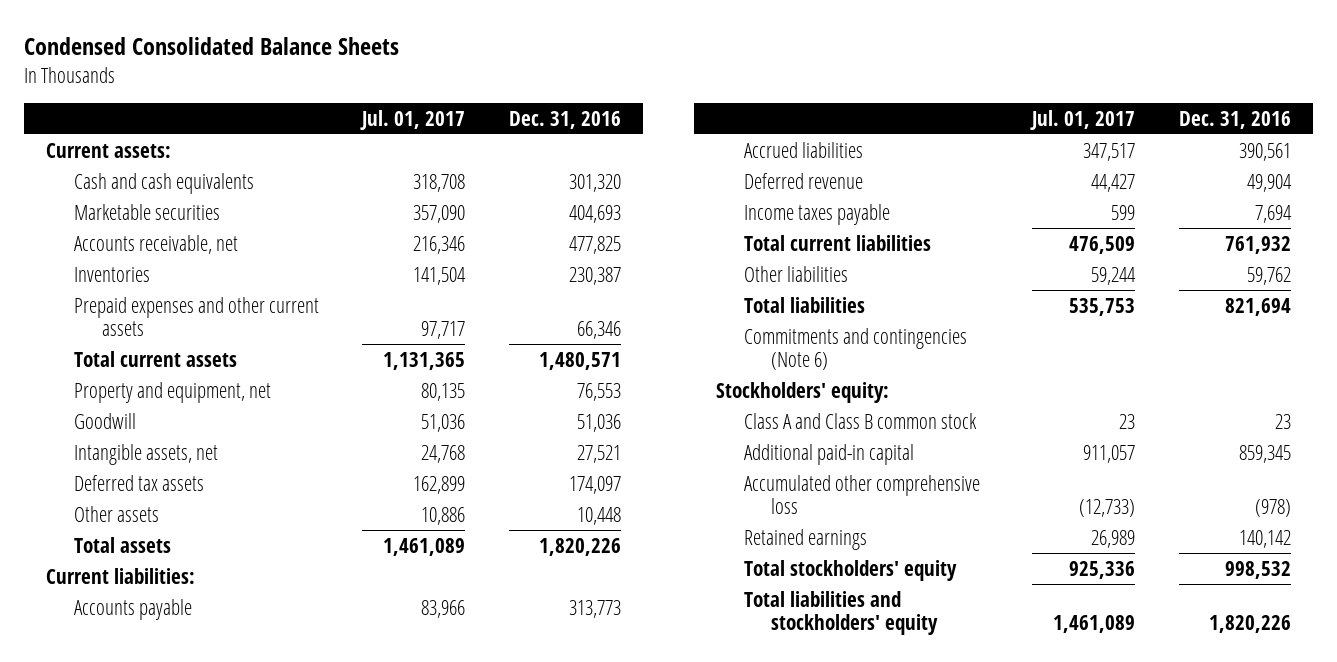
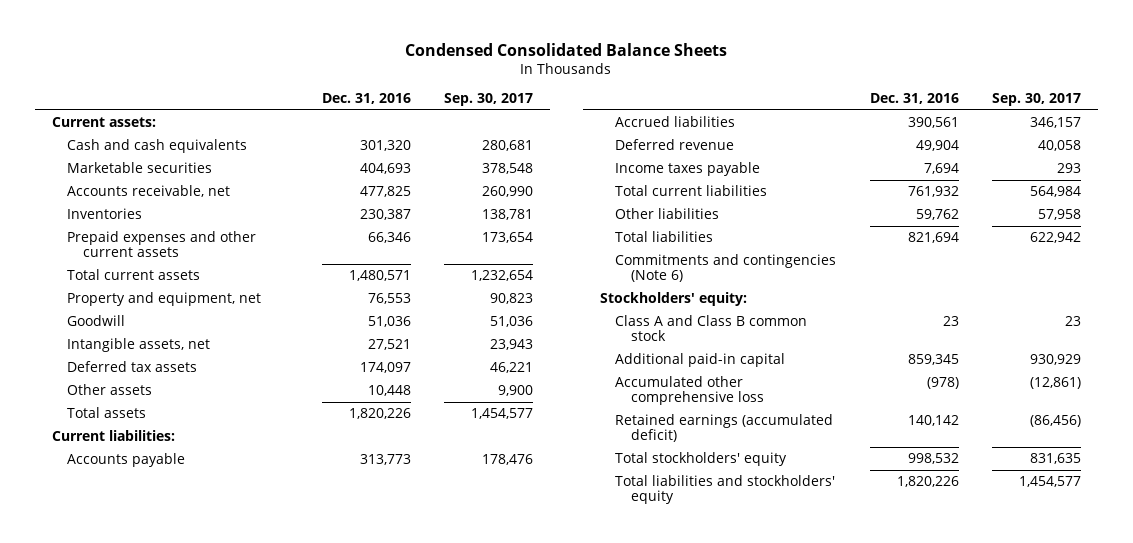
- | Jul. 01, 2017 | Dec. 31, 2016
+ | Dec. 31, 2016 | Sep. 30, 2017
- Retained earnings | 26,989 | 140,142
+ Retained earnings (accumulated deficit) | 140,142 | (86,456)

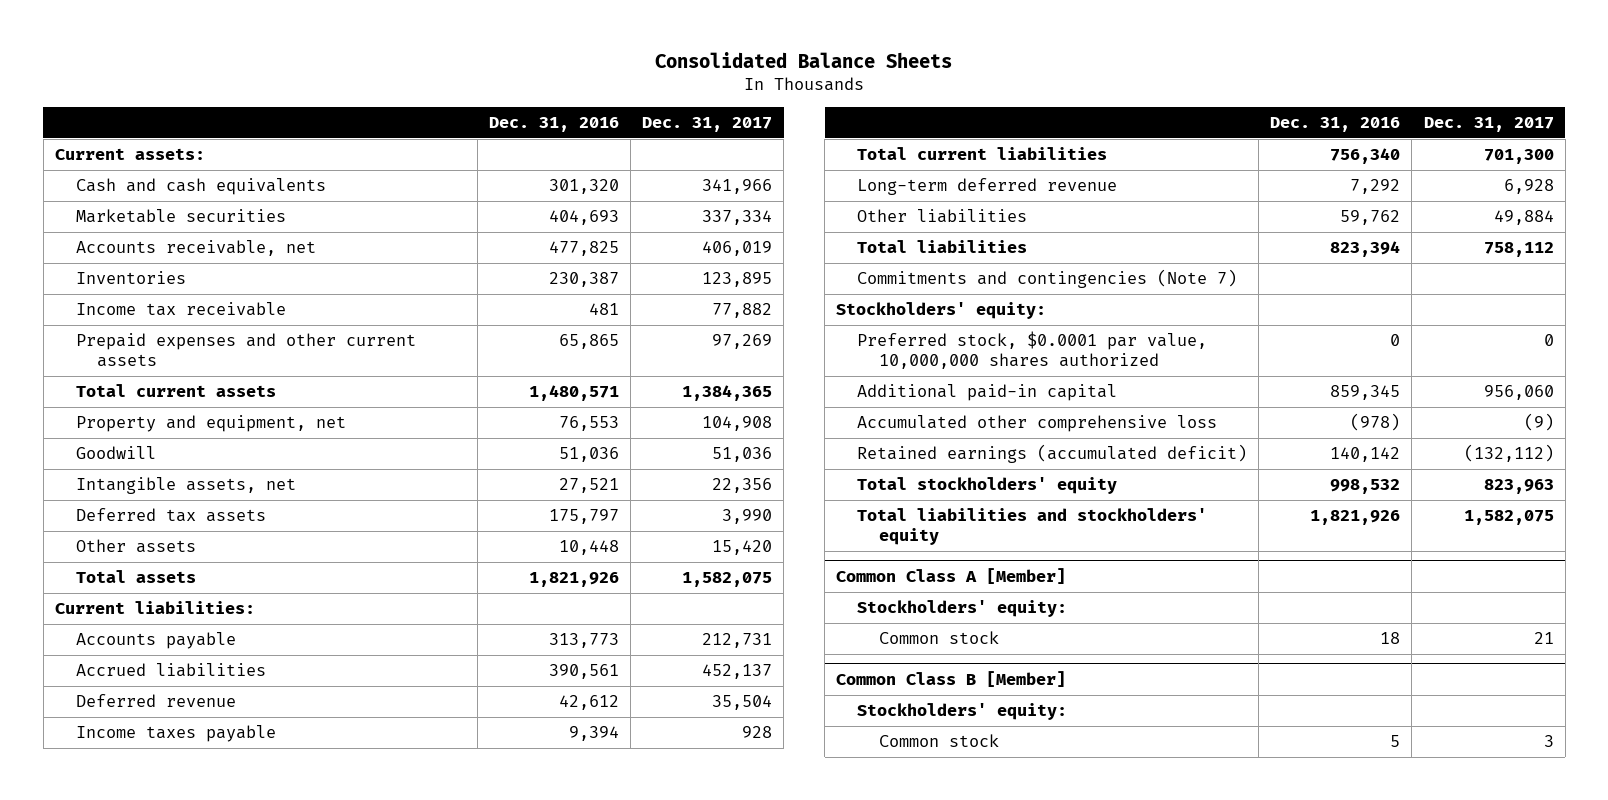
- Condensed Consolidated Balance Sheets
+ Consolidated Balance Sheets
- | Dec. 31, 2016 | Sep. 30, 2017
+ | Dec. 31, 2016 | Dec. 31, 2017
- Prepaid expenses and other current assets | 66,346 | 173,654
+ Income tax receivable | 481 | 77,882
+ Prepaid expenses and other current assets | 65,865 | 97,269
- Deferred tax assets | 174,097 | 46,221
+ Deferred tax assets | 175,797 | 3,990
- Total assets | 1,820,226 | 1,454,577
+ Total assets | 1,821,926 | 1,582,075
- Deferred revenue | 49,904 | 40,058
- Income taxes payable | 7,694 | 293
- Total current liabilities | 761,932 | 564,984
+ Deferred revenue | 42,612 | 35,504
+ Income taxes payable | 9,394 | 928
+ Total current liabilities | 756,340 | 701,300
+ Long-term deferred revenue | 7,292 | 6,928
- Total liabilities | 821,694 | 622,942
- Commitments and contingencies (Note 6)
+ Total liabilities | 823,394 | 758,112
+ Commitments and contingencies (Note 7)
- Class A and Class B common stock | 23 | 23
+ Preferred stock, $0.0001 par value, 10,000,000 shares authorized | 0 | 0
- Total liabilities and stockholders' equity | 1,820,226 | 1,454,577
+ Total liabilities and stockholders' equity | 1,821,926 | 1,582,075
+ Common Class A [Member]
+ Stockholders' equity:
+ Common stock | 18 | 21
+ Common Class B [Member]
+ Stockholders' equity:
+ Common stock | 5 | 3

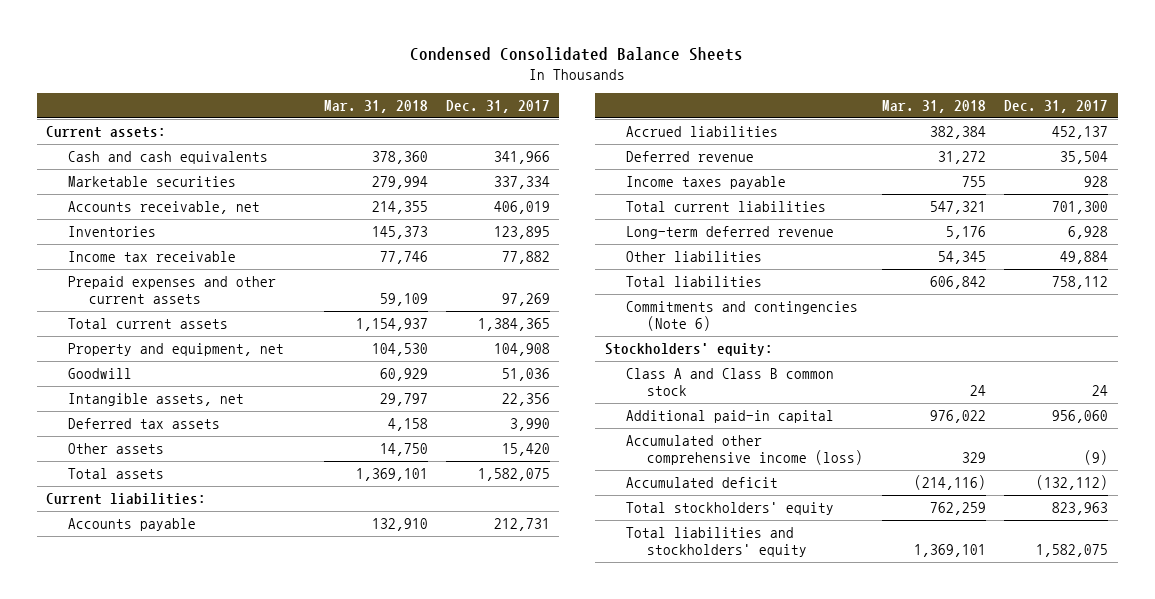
- Consolidated Balance Sheets
+ Condensed Consolidated Balance Sheets
- | Dec. 31, 2016 | Dec. 31, 2017
+ | Mar. 31, 2018 | Dec. 31, 2017
- Commitments and contingencies (Note 7)
+ Commitments and contingencies (Note 6)
- Preferred stock, $0.0001 par value, 10,000,000 shares authorized | 0 | 0
+ Class A and Class B common stock | 24 | 24
- Accumulated other comprehensive loss | (978) | (9)
- Retained earnings (accumulated deficit) | 140,142 | (132,112)
+ Accumulated other comprehensive income (loss) | 329 | (9)
+ Accumulated deficit | (214,116) | (132,112)
- Common Class A [Member]
- Stockholders' equity:
- Common stock | 18 | 21
- Common Class B [Member]
- Stockholders' equity:
- Common stock | 5 | 3

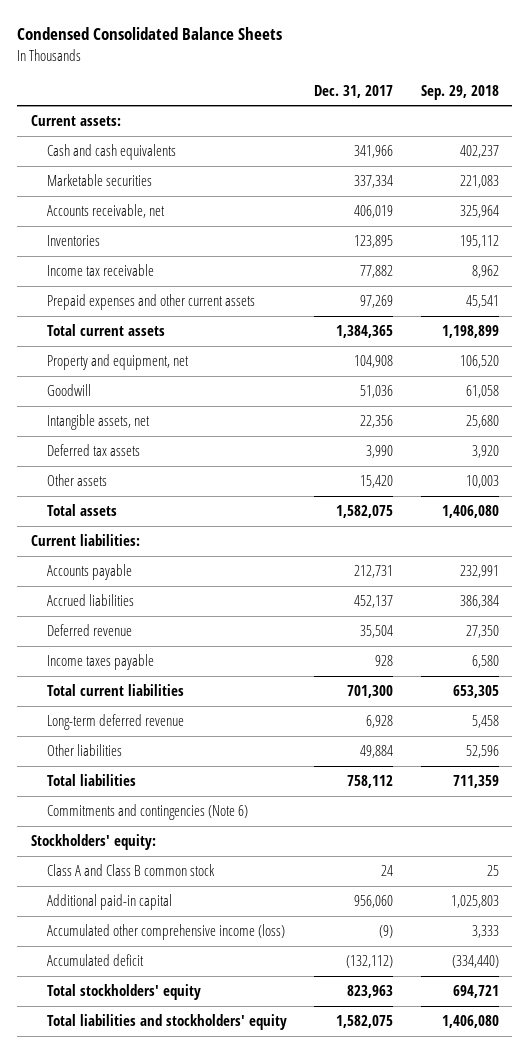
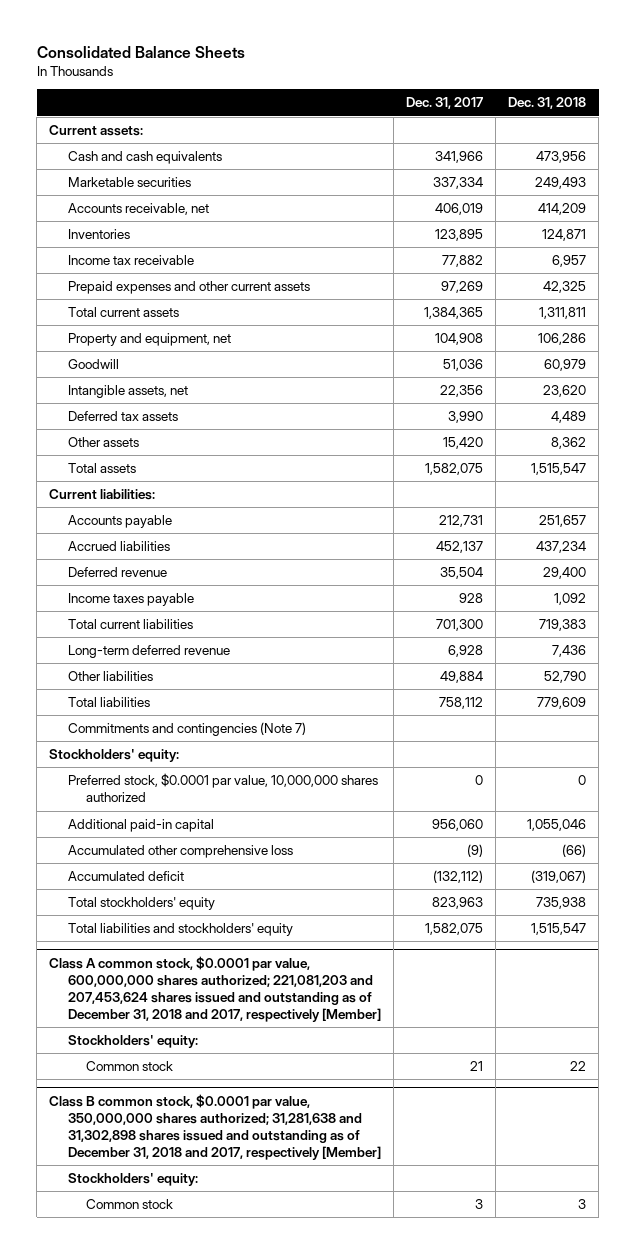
- Condensed Consolidated Balance Sheets
+ Consolidated Balance Sheets
- | Dec. 31, 2017 | Sep. 29, 2018
+ | Dec. 31, 2017 | Dec. 31, 2018
- Commitments and contingencies (Note 6)
+ Commitments and contingencies (Note 7)
- Class A and Class B common stock | 24 | 25
+ Preferred stock, $0.0001 par value, 10,000,000 shares authorized | 0 | 0
- Accumulated other comprehensive income (loss) | (9) | 3,333
+ Accumulated other comprehensive loss | (9) | (66)
+ Class A common stock, $0.0001 par value, 600,000,000 shares authorized; 221,081,203 and 207,453,624 shares issued and outstanding as of December 31, 2018 and 2017, respectively [Member]
+ Stockholders' equity:
+ Common stock | 21 | 22
+ Class B common stock, $0.0001 par value, 350,000,000 shares authorized; 31,281,638 and 31,302,898 shares issued and outstanding as of December 31, 2018 and 2017, respectively [Member]
+ Stockholders' equity:
+ Common stock | 3 | 3

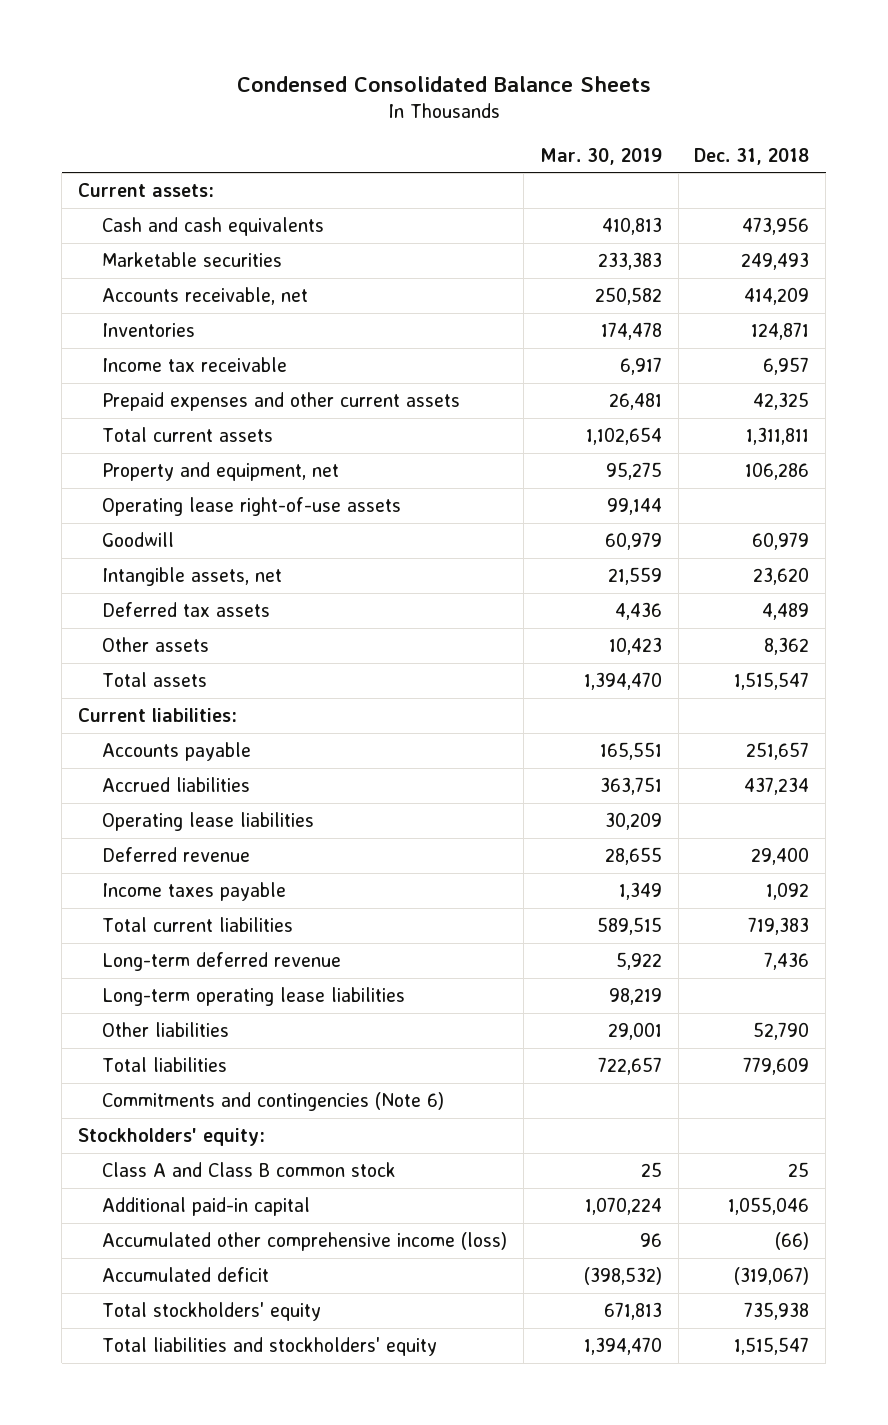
- Consolidated Balance Sheets
+ Condensed Consolidated Balance Sheets
- | Dec. 31, 2017 | Dec. 31, 2018
+ | Mar. 30, 2019 | Dec. 31, 2018
+ Operating lease right-of-use assets | 99,144 |
+ Operating lease liabilities | 30,209 |
+ Long-term operating lease liabilities | 98,219 |
- Commitments and contingencies (Note 7)
+ Commitments and contingencies (Note 6)
- Preferred stock, $0.0001 par value, 10,000,000 shares authorized | 0 | 0
+ Class A and Class B common stock | 25 | 25
- Accumulated other comprehensive loss | (9) | (66)
+ Accumulated other comprehensive income (loss) | 96 | (66)
- Class A common stock, $0.0001 par value, 600,000,000 shares authorized; 221,081,203 and 207,453,624 shares issued and outstanding as of December 31, 2018 and 2017, respectively [Member]
- Stockholders' equity:
- Common stock | 21 | 22
- Class B common stock, $0.0001 par value, 350,000,000 shares authorized; 31,281,638 and 31,302,898 shares issued and outstanding as of December 31, 2018 and 2017, respectively [Member]
- Stockholders' equity:
- Common stock | 3 | 3

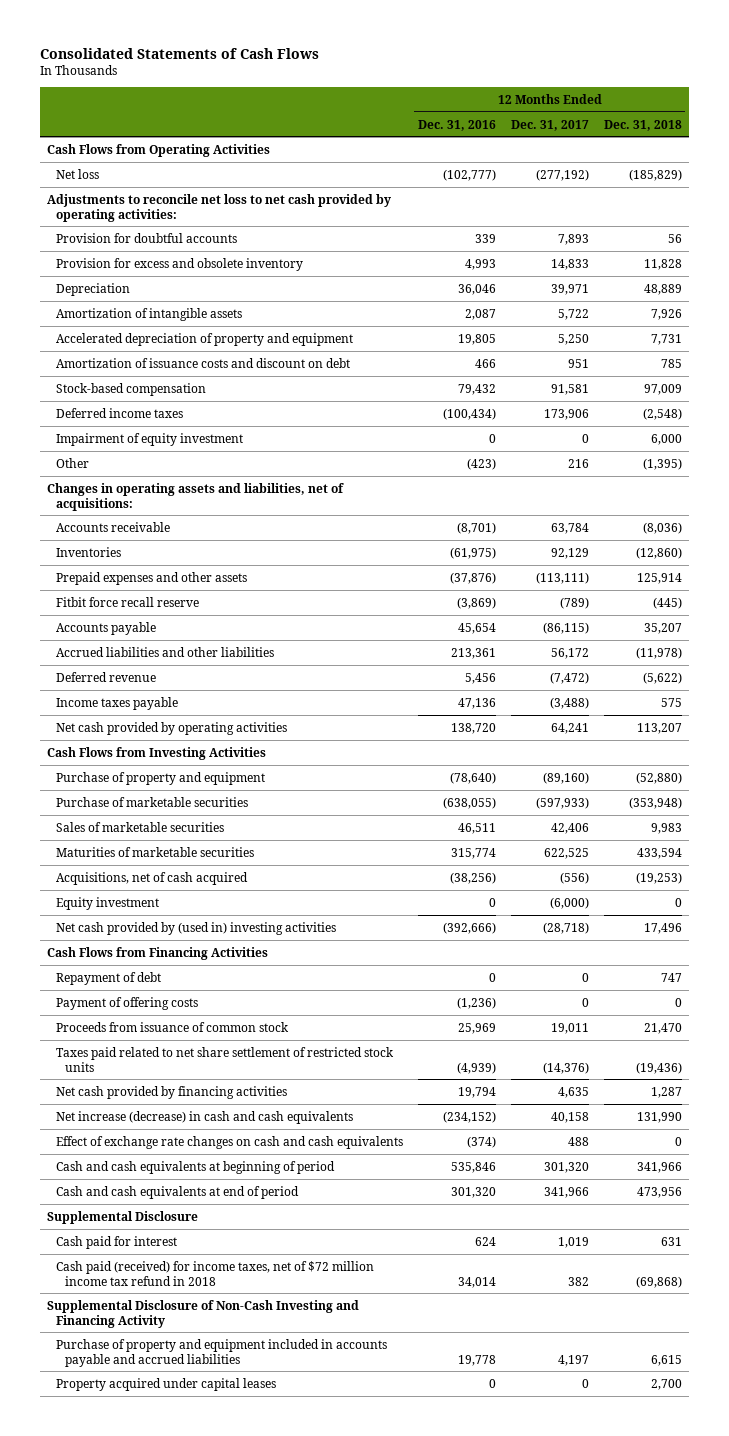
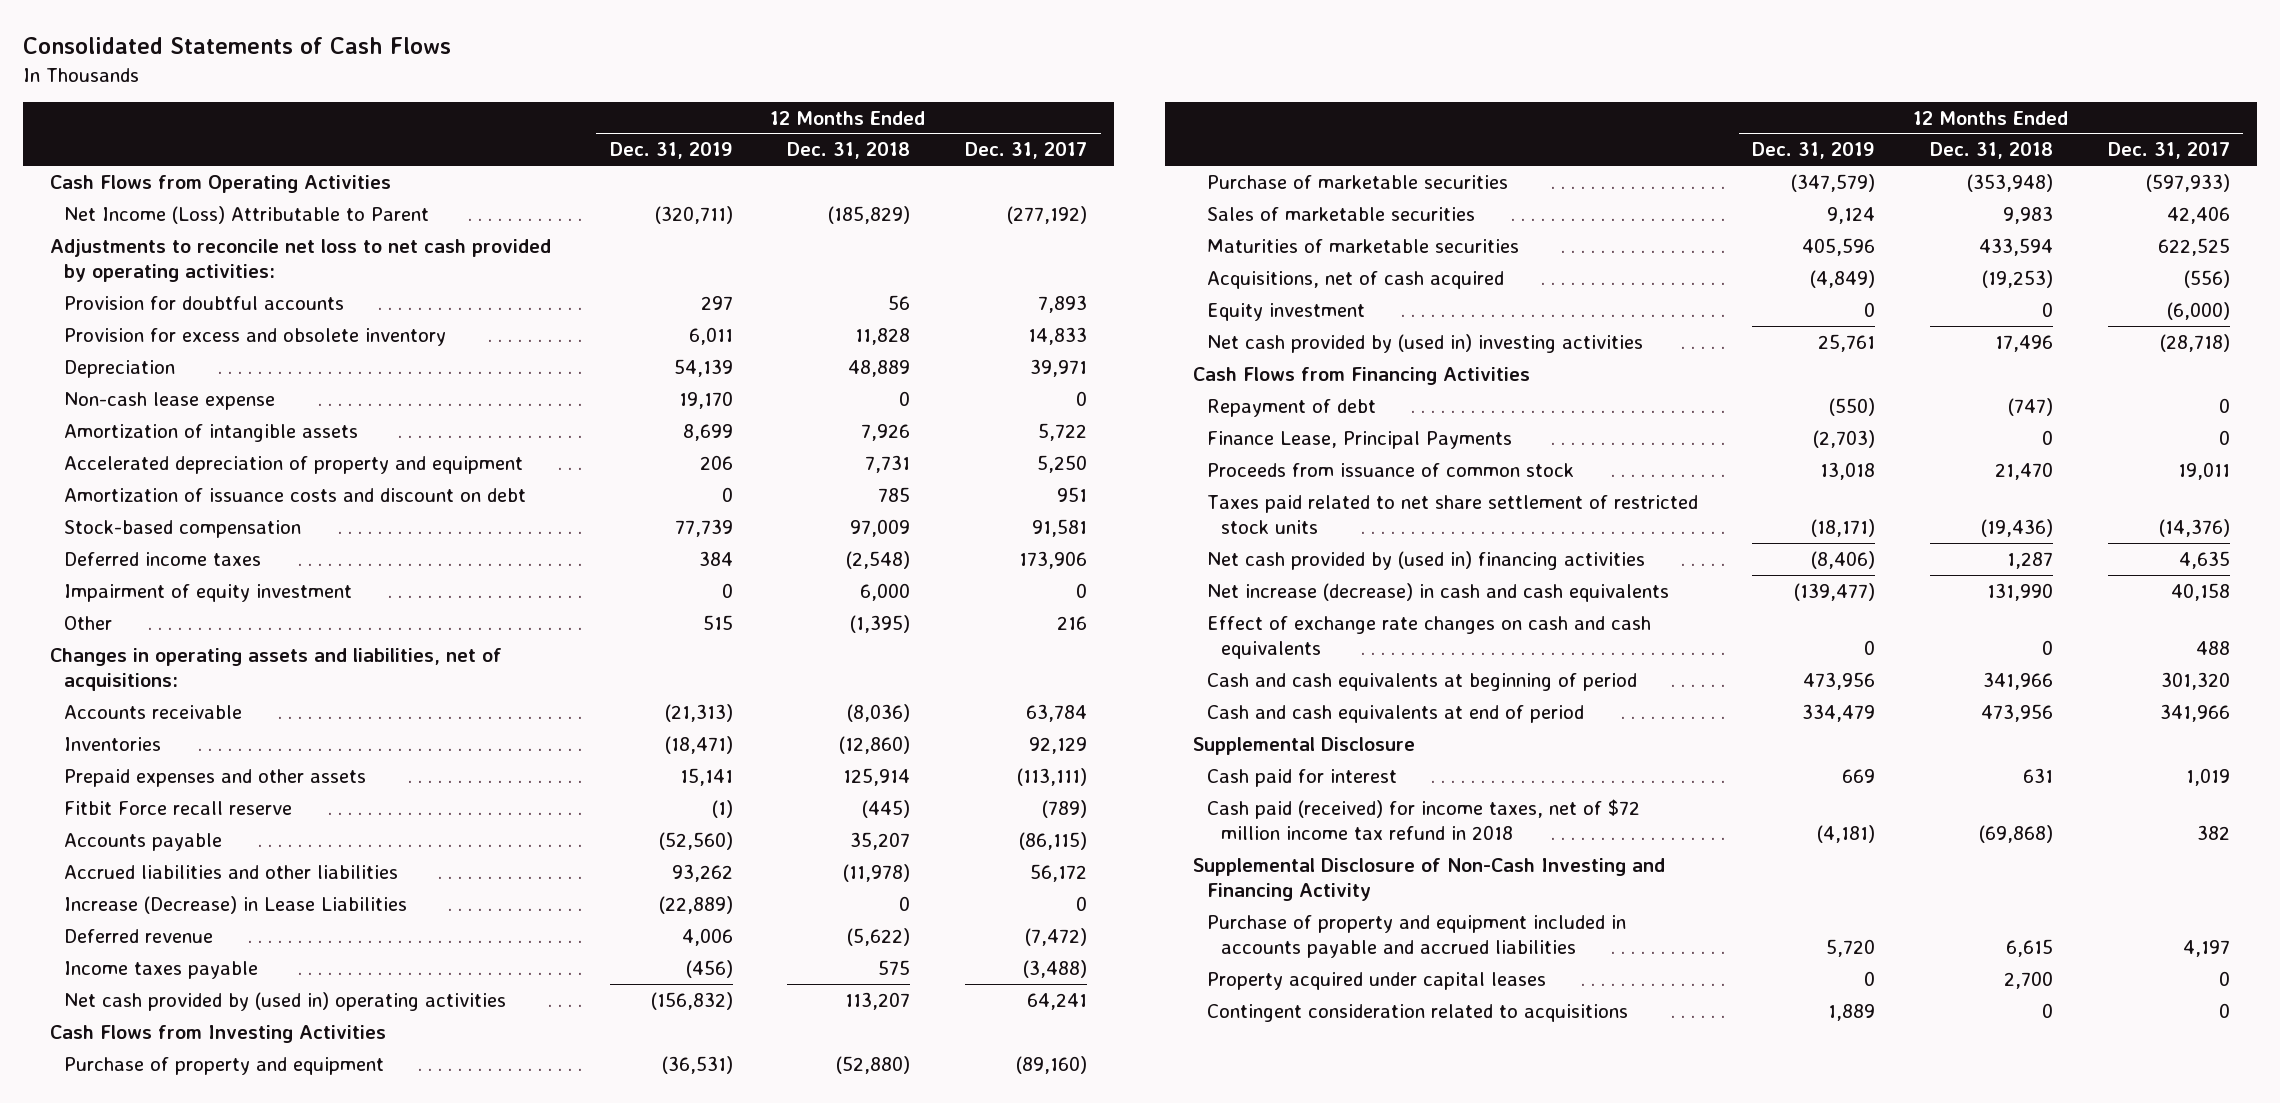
- | 12 Months Ended Dec. 31, 2016 | 12 Months Ended Dec. 31, 2017 | 12 Months Ended Dec. 31, 2018
+ | 12 Months Ended Dec. 31, 2019 | 12 Months Ended Dec. 31, 2018 | 12 Months Ended Dec. 31, 2017
- Net loss | (102,777) | (277,192) | (185,829)
+ Net Income (Loss) Attributable to Parent | (320,711) | (185,829) | (277,192)
+ Non-cash lease expense | 19,170 | 0 | 0
- Fitbit force recall reserve | (3,869) | (789) | (445)
+ Fitbit Force recall reserve | (1) | (445) | (789)
+ Increase (Decrease) in Lease Liabilities | (22,889) | 0 | 0
- Net cash provided by operating activities | 138,720 | 64,241 | 113,207
+ Net cash provided by (used in) operating activities | (156,832) | 113,207 | 64,241
- Repayment of debt | 0 | 0 | 747
- Payment of offering costs | (1,236) | 0 | 0
+ Repayment of debt | (550) | (747) | 0
+ Finance Lease, Principal Payments | (2,703) | 0 | 0
- Net cash provided by financing activities | 19,794 | 4,635 | 1,287
+ Net cash provided by (used in) financing activities | (8,406) | 1,287 | 4,635
+ Contingent consideration related to acquisitions | 1,889 | 0 | 0

